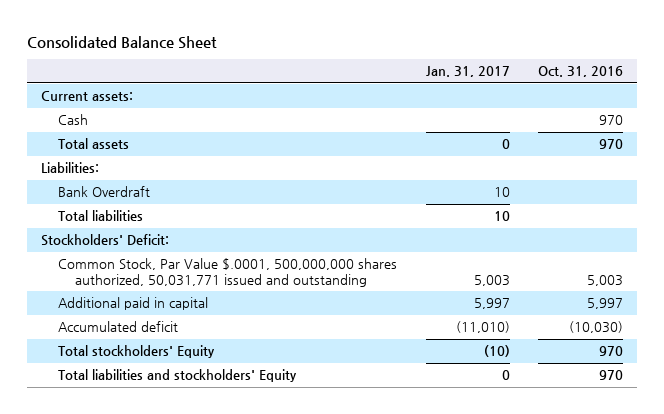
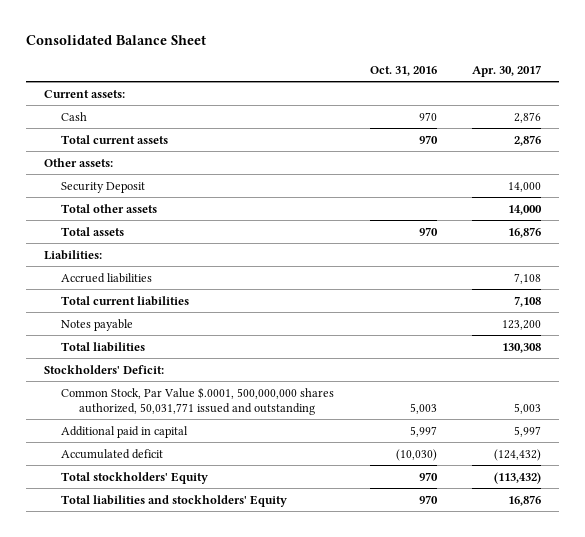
- | Jan. 31, 2017 | Oct. 31, 2016
+ | Oct. 31, 2016 | Apr. 30, 2017
+ Total current assets | 970 | 2,876
+ Other assets:
+ Security Deposit | | 14,000
+ Total other assets | | 14,000
- Bank Overdraft | 10 |
+ Accrued liabilities | | 7,108
+ Total current liabilities | | 7,108
+ Notes payable | | 123,200

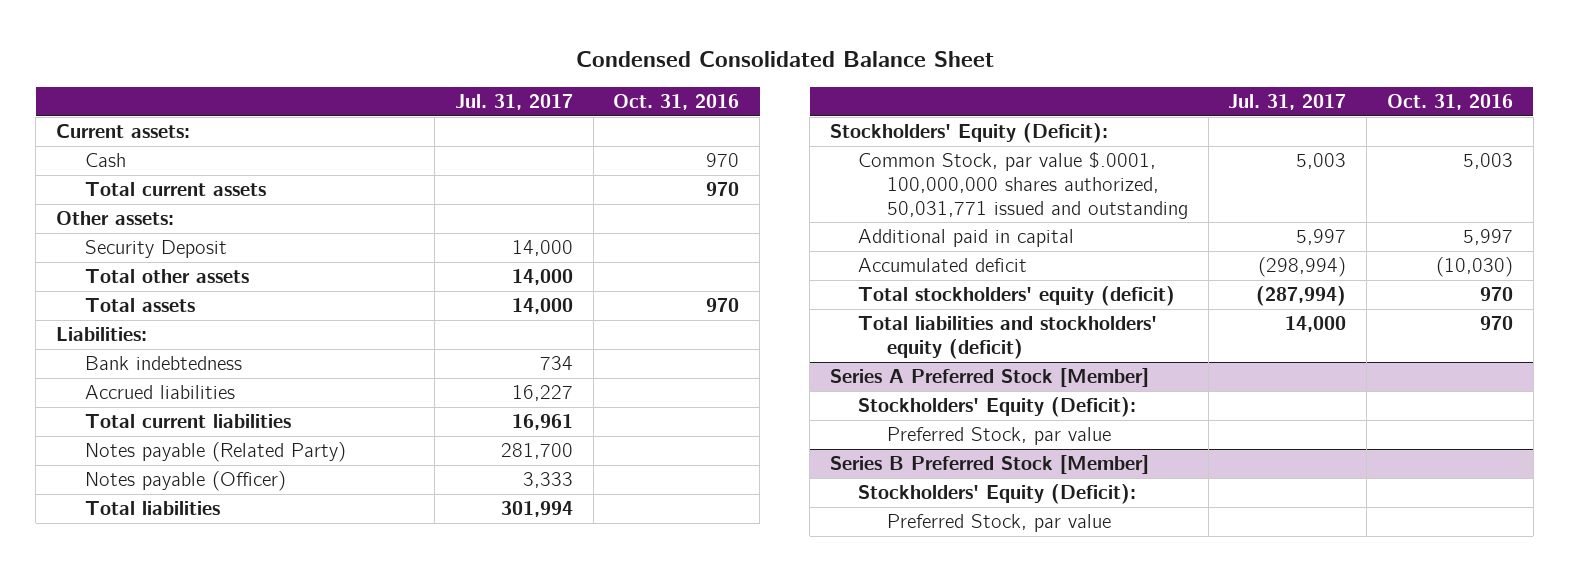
- Consolidated Balance Sheet
+ Condensed Consolidated Balance Sheet
- | Oct. 31, 2016 | Apr. 30, 2017
+ | Jul. 31, 2017 | Oct. 31, 2016
+ Bank indebtedness | 734 |
- Notes payable | | 123,200
+ Notes payable (Related Party) | 281,700 |
+ Notes payable (Officer) | 3,333 |
- Stockholders' Deficit:
- Common Stock, Par Value $.0001, 500,000,000 shares authorized, 50,031,771 issued and outstanding | 5,003 | 5,003
+ Stockholders' Equity (Deficit):
+ Common Stock, par value $.0001, 100,000,000 shares authorized, 50,031,771 issued and outstanding | 5,003 | 5,003
- Total stockholders' Equity | 970 | (113,432)
- Total liabilities and stockholders' Equity | 970 | 16,876
+ Total stockholders' equity (deficit) | (287,994) | 970
+ Total liabilities and stockholders' equity (deficit) | 14,000 | 970
+ Series A Preferred Stock [Member]
+ Stockholders' Equity (Deficit):
+ Preferred Stock, par value
+ Series B Preferred Stock [Member]
+ Stockholders' Equity (Deficit):
+ Preferred Stock, par value

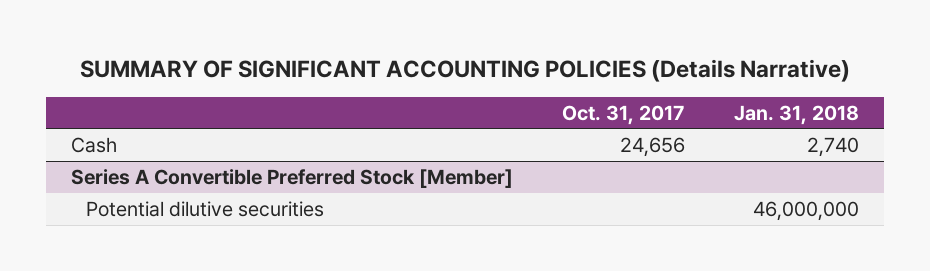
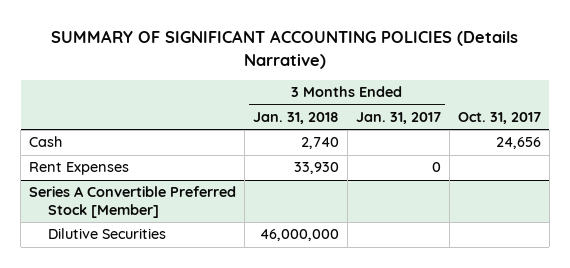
- | Oct. 31, 2017 | Jan. 31, 2018
+ | 3 Months Ended Jan. 31, 2018 | 3 Months Ended Jan. 31, 2017 | Oct. 31, 2017
+ Rent Expenses | 33,930 | 0 |
@ Series A Convertible Preferred Stock [Member]
- Potential dilutive securities | | 46,000,000
+ Dilutive Securities | 46,000,000 | |

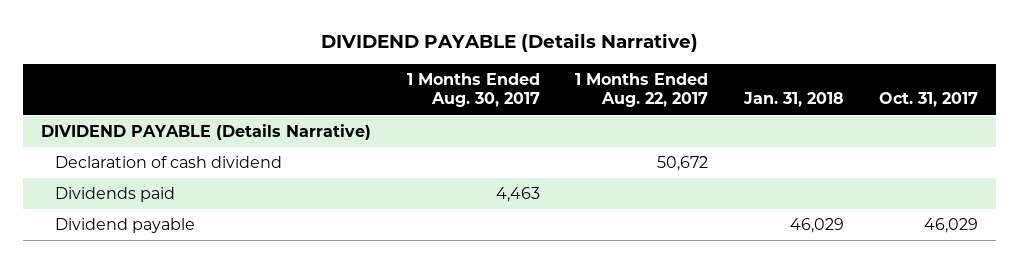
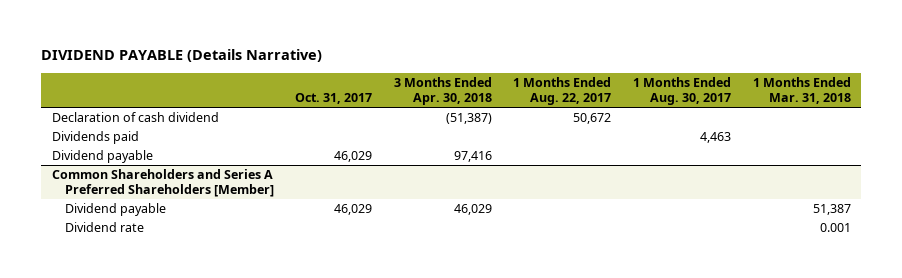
- | 1 Months Ended Aug. 30, 2017 | 1 Months Ended Aug. 22, 2017 | Jan. 31, 2018 | Oct. 31, 2017
+ | Oct. 31, 2017 | 3 Months Ended Apr. 30, 2018 | 1 Months Ended Aug. 22, 2017 | 1 Months Ended Aug. 30, 2017 | 1 Months Ended Mar. 31, 2018
- DIVIDEND PAYABLE (Details Narrative)
+ Common Shareholders and Series A Preferred Shareholders [Member]
+ Dividend payable | 46,029 | 46,029 | | | 51,387
+ Dividend rate | | | | | 0.001

